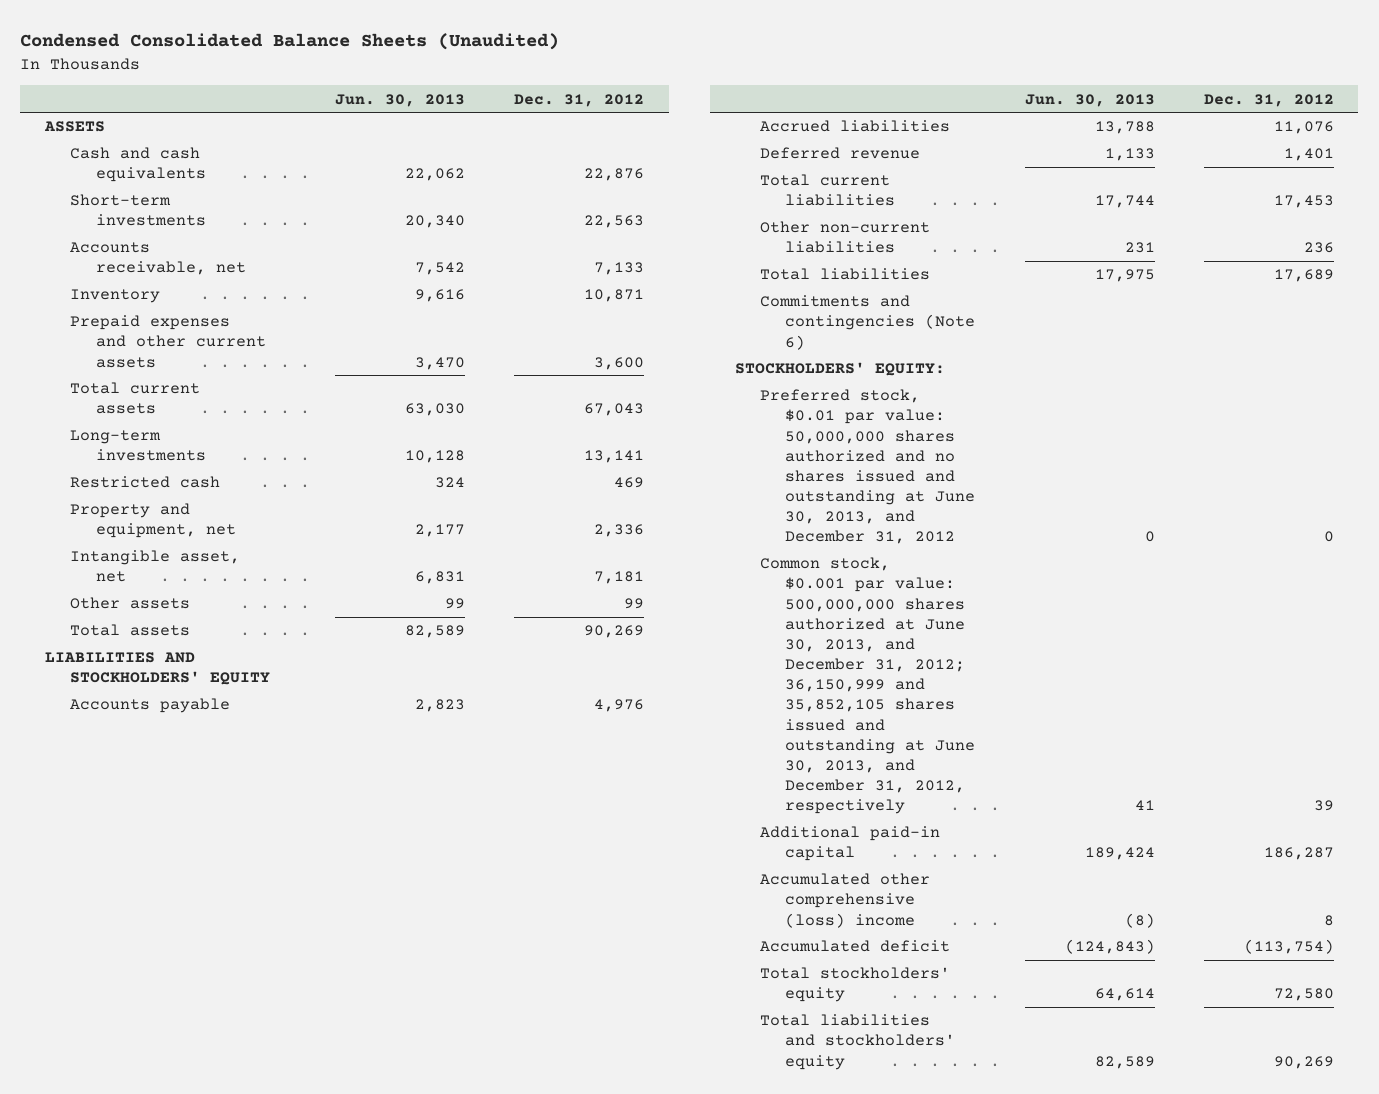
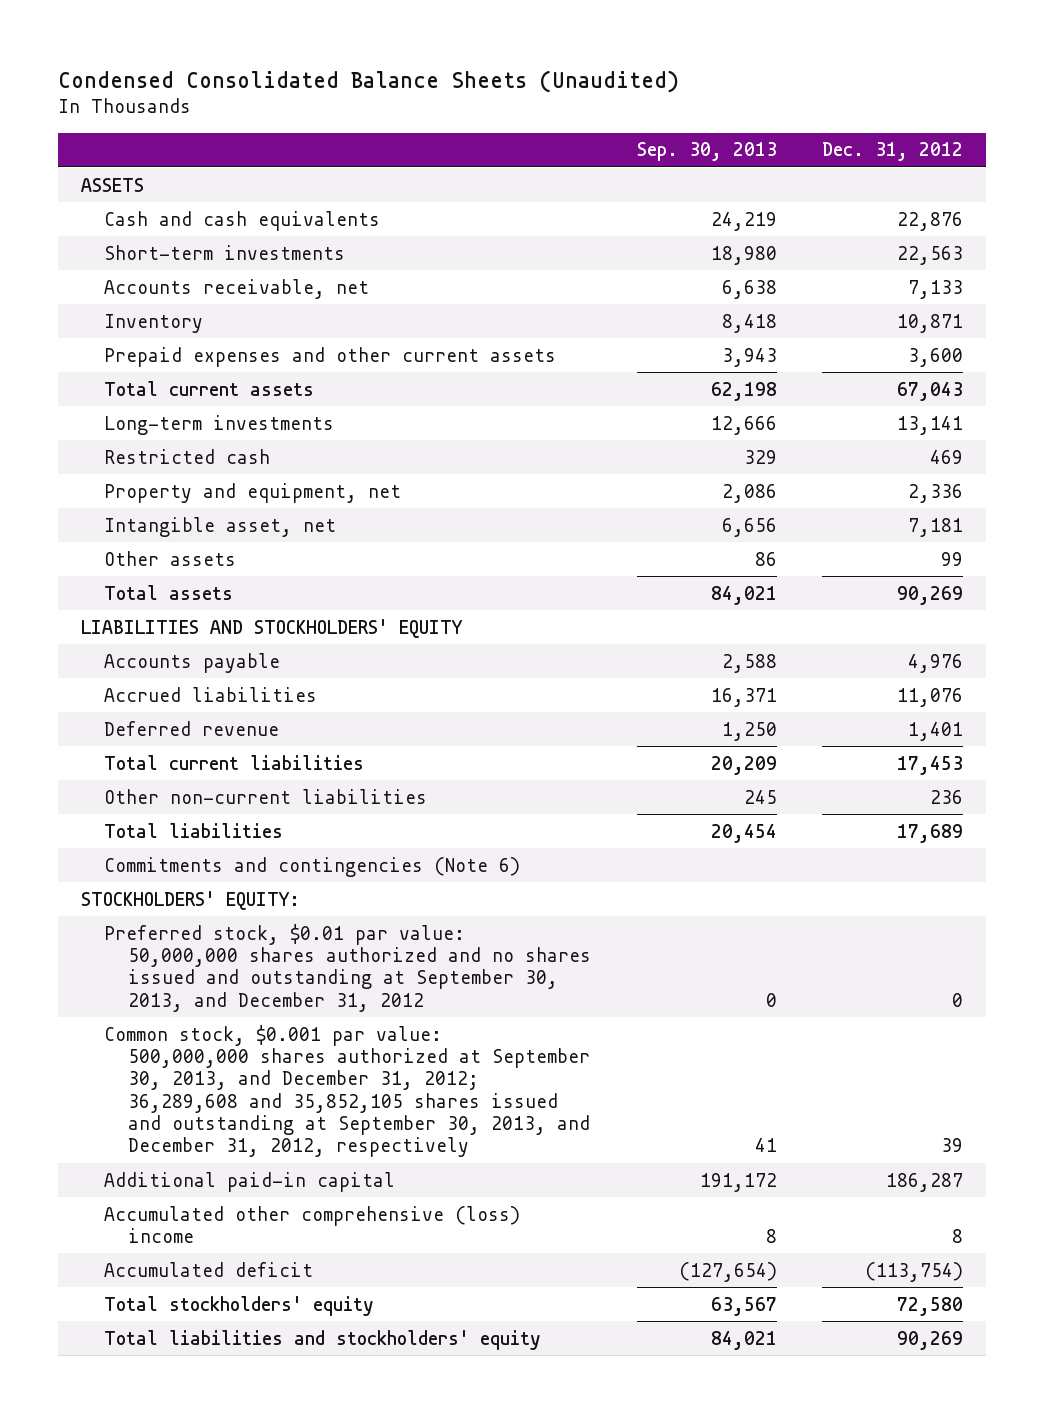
- | Jun. 30, 2013 | Dec. 31, 2012
+ | Sep. 30, 2013 | Dec. 31, 2012
- Preferred stock, $0.01 par value: 50,000,000 shares authorized and no shares issued and outstanding at June 30, 2013, and December 31, 2012 | 0 | 0
- Common stock, $0.001 par value: 500,000,000 shares authorized at June 30, 2013, and December 31, 2012; 36,150,999 and 35,852,105 shares issued and outstanding at June 30, 2013, and December 31, 2012, respectively | 41 | 39
+ Preferred stock, $0.01 par value: 50,000,000 shares authorized and no shares issued and outstanding at September 30, 2013, and December 31, 2012 | 0 | 0
+ Common stock, $0.001 par value: 500,000,000 shares authorized at September 30, 2013, and December 31, 2012; 36,289,608 and 35,852,105 shares issued and outstanding at September 30, 2013, and December 31, 2012, respectively | 41 | 39

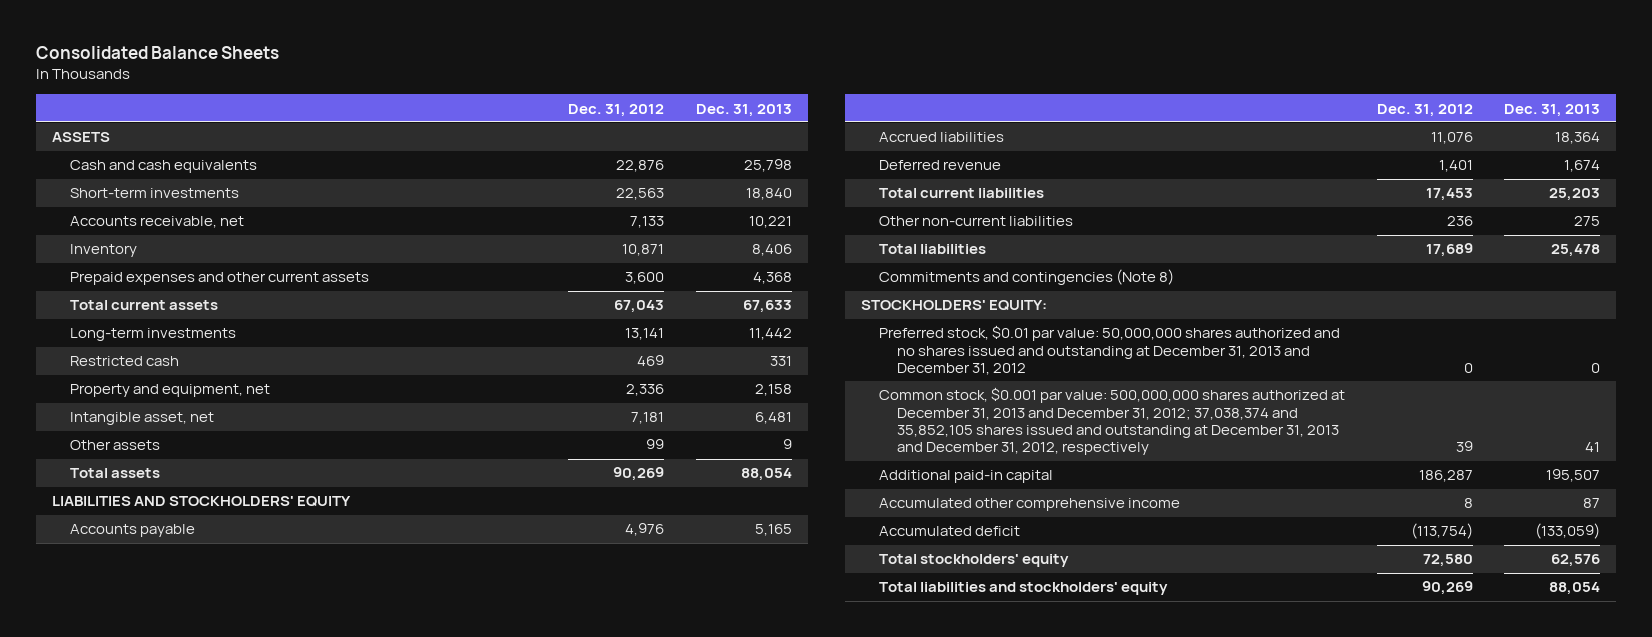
- Condensed Consolidated Balance Sheets (Unaudited)
+ Consolidated Balance Sheets
- | Sep. 30, 2013 | Dec. 31, 2012
+ | Dec. 31, 2012 | Dec. 31, 2013
- Commitments and contingencies (Note 6)
+ Commitments and contingencies (Note 8)
- Preferred stock, $0.01 par value: 50,000,000 shares authorized and no shares issued and outstanding at September 30, 2013, and December 31, 2012 | 0 | 0
- Common stock, $0.001 par value: 500,000,000 shares authorized at September 30, 2013, and December 31, 2012; 36,289,608 and 35,852,105 shares issued and outstanding at September 30, 2013, and December 31, 2012, respectively | 41 | 39
+ Preferred stock, $0.01 par value: 50,000,000 shares authorized and no shares issued and outstanding at December 31, 2013 and December 31, 2012 | 0 | 0
+ Common stock, $0.001 par value: 500,000,000 shares authorized at December 31, 2013 and December 31, 2012; 37,038,374 and 35,852,105 shares issued and outstanding at December 31, 2013 and December 31, 2012, respectively | 39 | 41
- Accumulated other comprehensive (loss) income | 8 | 8
+ Accumulated other comprehensive income | 8 | 87

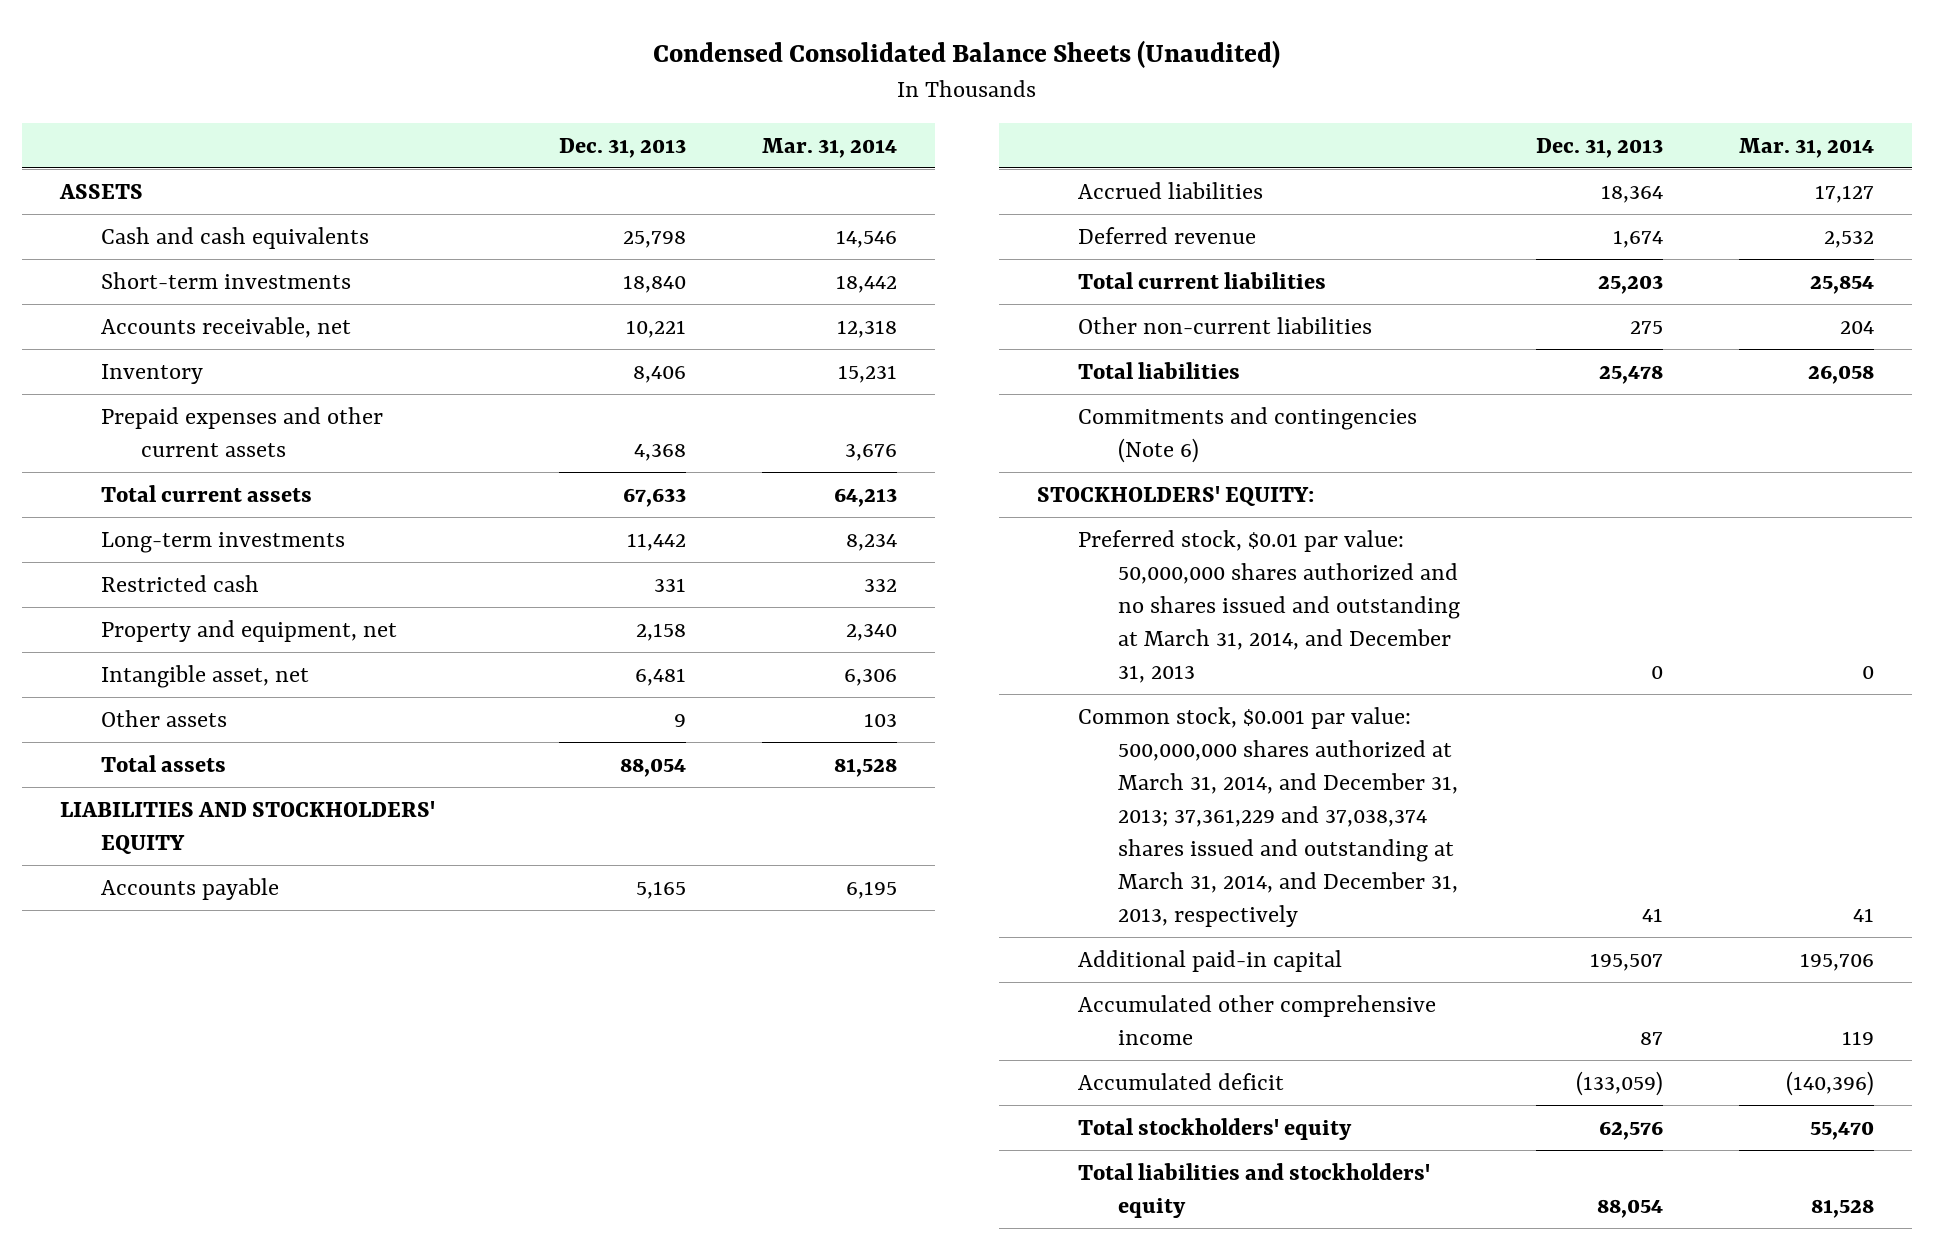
- Consolidated Balance Sheets
+ Condensed Consolidated Balance Sheets (Unaudited)
- | Dec. 31, 2012 | Dec. 31, 2013
+ | Dec. 31, 2013 | Mar. 31, 2014
- Commitments and contingencies (Note 8)
+ Commitments and contingencies (Note 6)
- Preferred stock, $0.01 par value: 50,000,000 shares authorized and no shares issued and outstanding at December 31, 2013 and December 31, 2012 | 0 | 0
- Common stock, $0.001 par value: 500,000,000 shares authorized at December 31, 2013 and December 31, 2012; 37,038,374 and 35,852,105 shares issued and outstanding at December 31, 2013 and December 31, 2012, respectively | 39 | 41
+ Preferred stock, $0.01 par value: 50,000,000 shares authorized and no shares issued and outstanding at March 31, 2014, and December 31, 2013 | 0 | 0
+ Common stock, $0.001 par value: 500,000,000 shares authorized at March 31, 2014, and December 31, 2013; 37,361,229 and 37,038,374 shares issued and outstanding at March 31, 2014, and December 31, 2013, respectively | 41 | 41

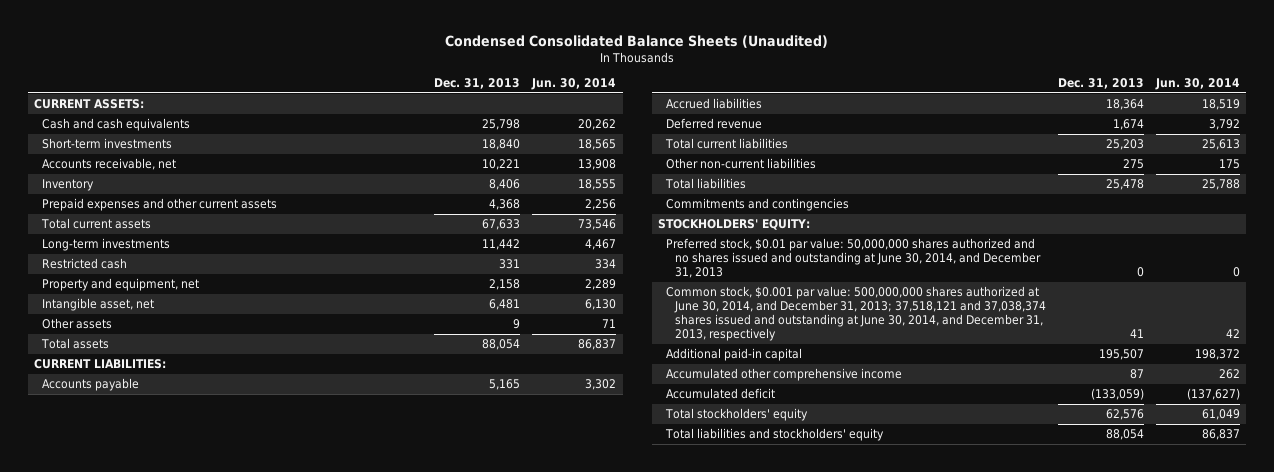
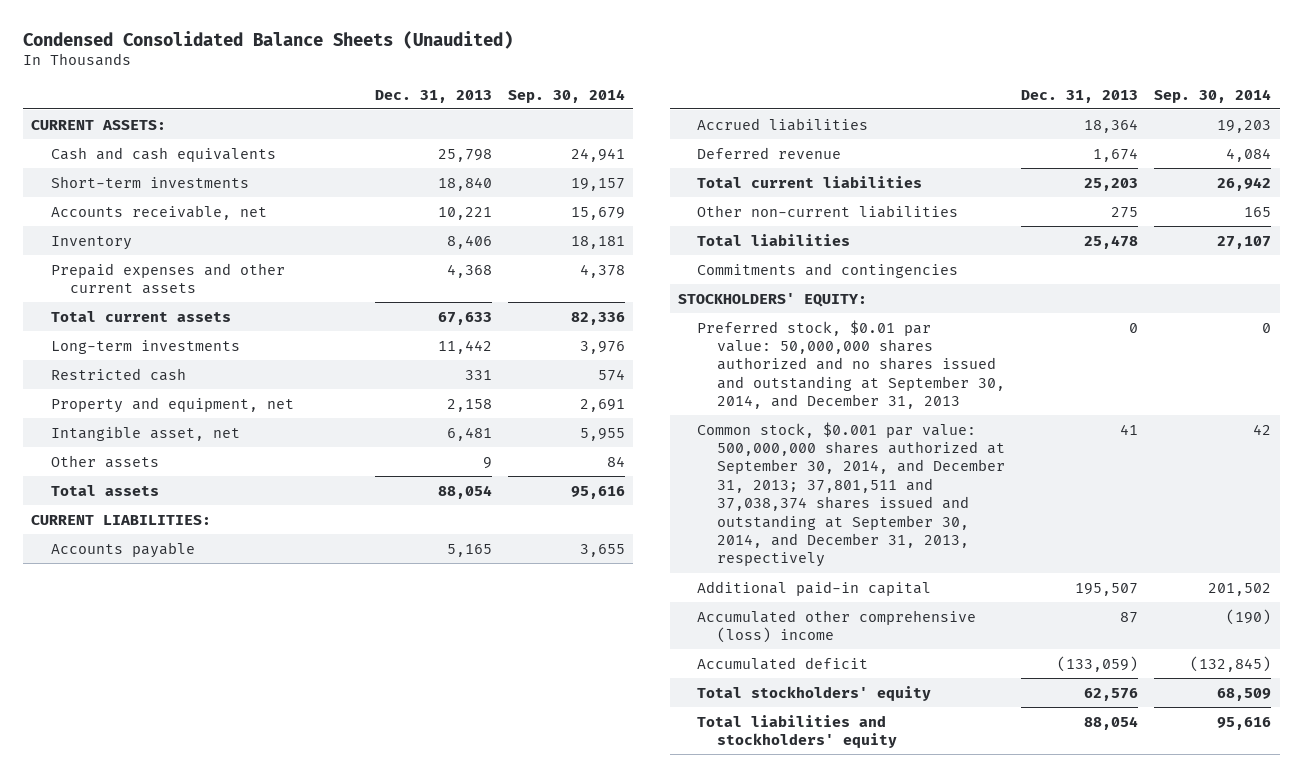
- | Dec. 31, 2013 | Jun. 30, 2014
+ | Dec. 31, 2013 | Sep. 30, 2014
- Preferred stock, $0.01 par value: 50,000,000 shares authorized and no shares issued and outstanding at June 30, 2014, and December 31, 2013 | 0 | 0
- Common stock, $0.001 par value: 500,000,000 shares authorized at June 30, 2014, and December 31, 2013; 37,518,121 and 37,038,374 shares issued and outstanding at June 30, 2014, and December 31, 2013, respectively | 41 | 42
+ Preferred stock, $0.01 par value: 50,000,000 shares authorized and no shares issued and outstanding at September 30, 2014, and December 31, 2013 | 0 | 0
+ Common stock, $0.001 par value: 500,000,000 shares authorized at September 30, 2014, and December 31, 2013; 37,801,511 and 37,038,374 shares issued and outstanding at September 30, 2014, and December 31, 2013, respectively | 41 | 42
- Accumulated other comprehensive income | 87 | 262
+ Accumulated other comprehensive (loss) income | 87 | (190)

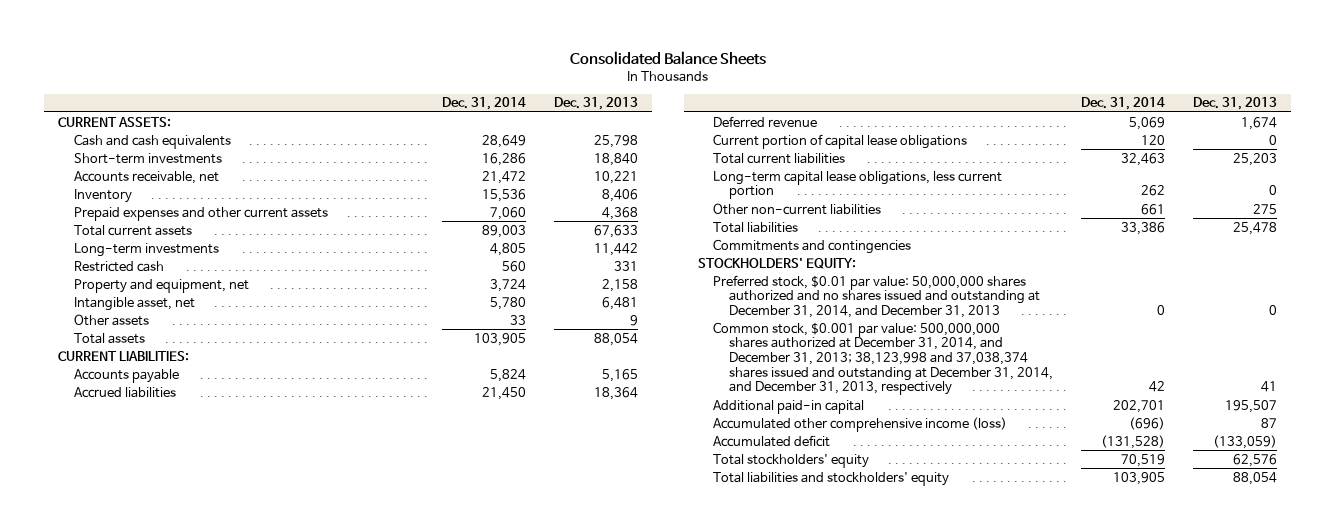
- Condensed Consolidated Balance Sheets (Unaudited)
+ Consolidated Balance Sheets
- | Dec. 31, 2013 | Sep. 30, 2014
+ | Dec. 31, 2014 | Dec. 31, 2013
+ Current portion of capital lease obligations | 120 | 0
+ Long-term capital lease obligations, less current portion | 262 | 0
- Preferred stock, $0.01 par value: 50,000,000 shares authorized and no shares issued and outstanding at September 30, 2014, and December 31, 2013 | 0 | 0
- Common stock, $0.001 par value: 500,000,000 shares authorized at September 30, 2014, and December 31, 2013; 37,801,511 and 37,038,374 shares issued and outstanding at September 30, 2014, and December 31, 2013, respectively | 41 | 42
+ Preferred stock, $0.01 par value: 50,000,000 shares authorized and no shares issued and outstanding at December 31, 2014, and December 31, 2013 | 0 | 0
+ Common stock, $0.001 par value: 500,000,000 shares authorized at December 31, 2014, and December 31, 2013; 38,123,998 and 37,038,374 shares issued and outstanding at December 31, 2014, and December 31, 2013, respectively | 42 | 41
- Accumulated other comprehensive (loss) income | 87 | (190)
+ Accumulated other comprehensive income (loss) | (696) | 87

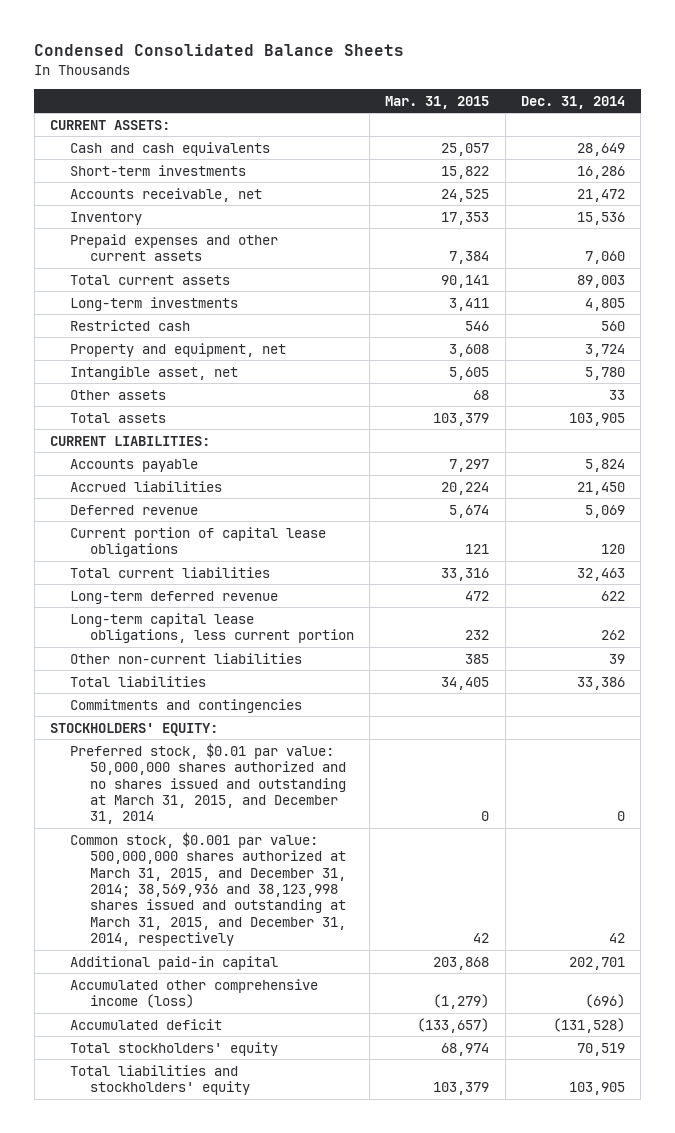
- Consolidated Balance Sheets
+ Condensed Consolidated Balance Sheets
- | Dec. 31, 2014 | Dec. 31, 2013
+ | Mar. 31, 2015 | Dec. 31, 2014
+ Long-term deferred revenue | 472 | 622
- Other non-current liabilities | 661 | 275
+ Other non-current liabilities | 385 | 39
- Preferred stock, $0.01 par value: 50,000,000 shares authorized and no shares issued and outstanding at December 31, 2014, and December 31, 2013 | 0 | 0
- Common stock, $0.001 par value: 500,000,000 shares authorized at December 31, 2014, and December 31, 2013; 38,123,998 and 37,038,374 shares issued and outstanding at December 31, 2014, and December 31, 2013, respectively | 42 | 41
+ Preferred stock, $0.01 par value: 50,000,000 shares authorized and no shares issued and outstanding at March 31, 2015, and December 31, 2014 | 0 | 0
+ Common stock, $0.001 par value: 500,000,000 shares authorized at March 31, 2015, and December 31, 2014; 38,569,936 and 38,123,998 shares issued and outstanding at March 31, 2015, and December 31, 2014, respectively | 42 | 42

